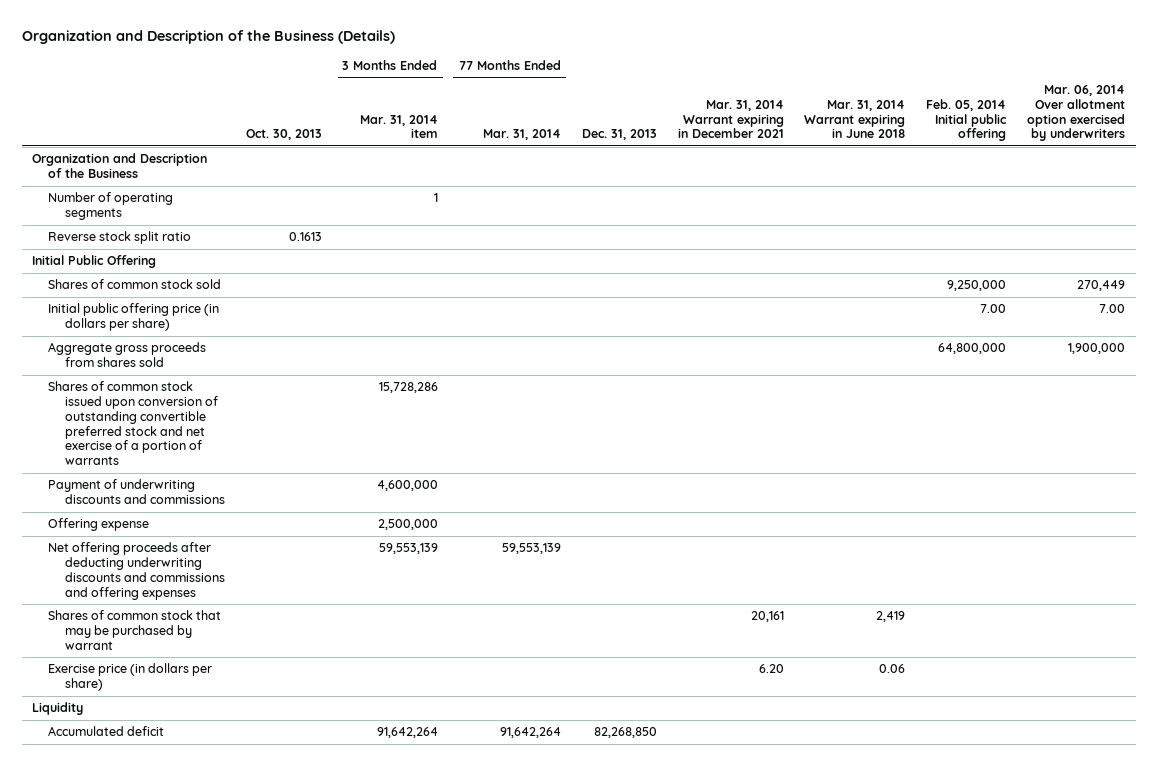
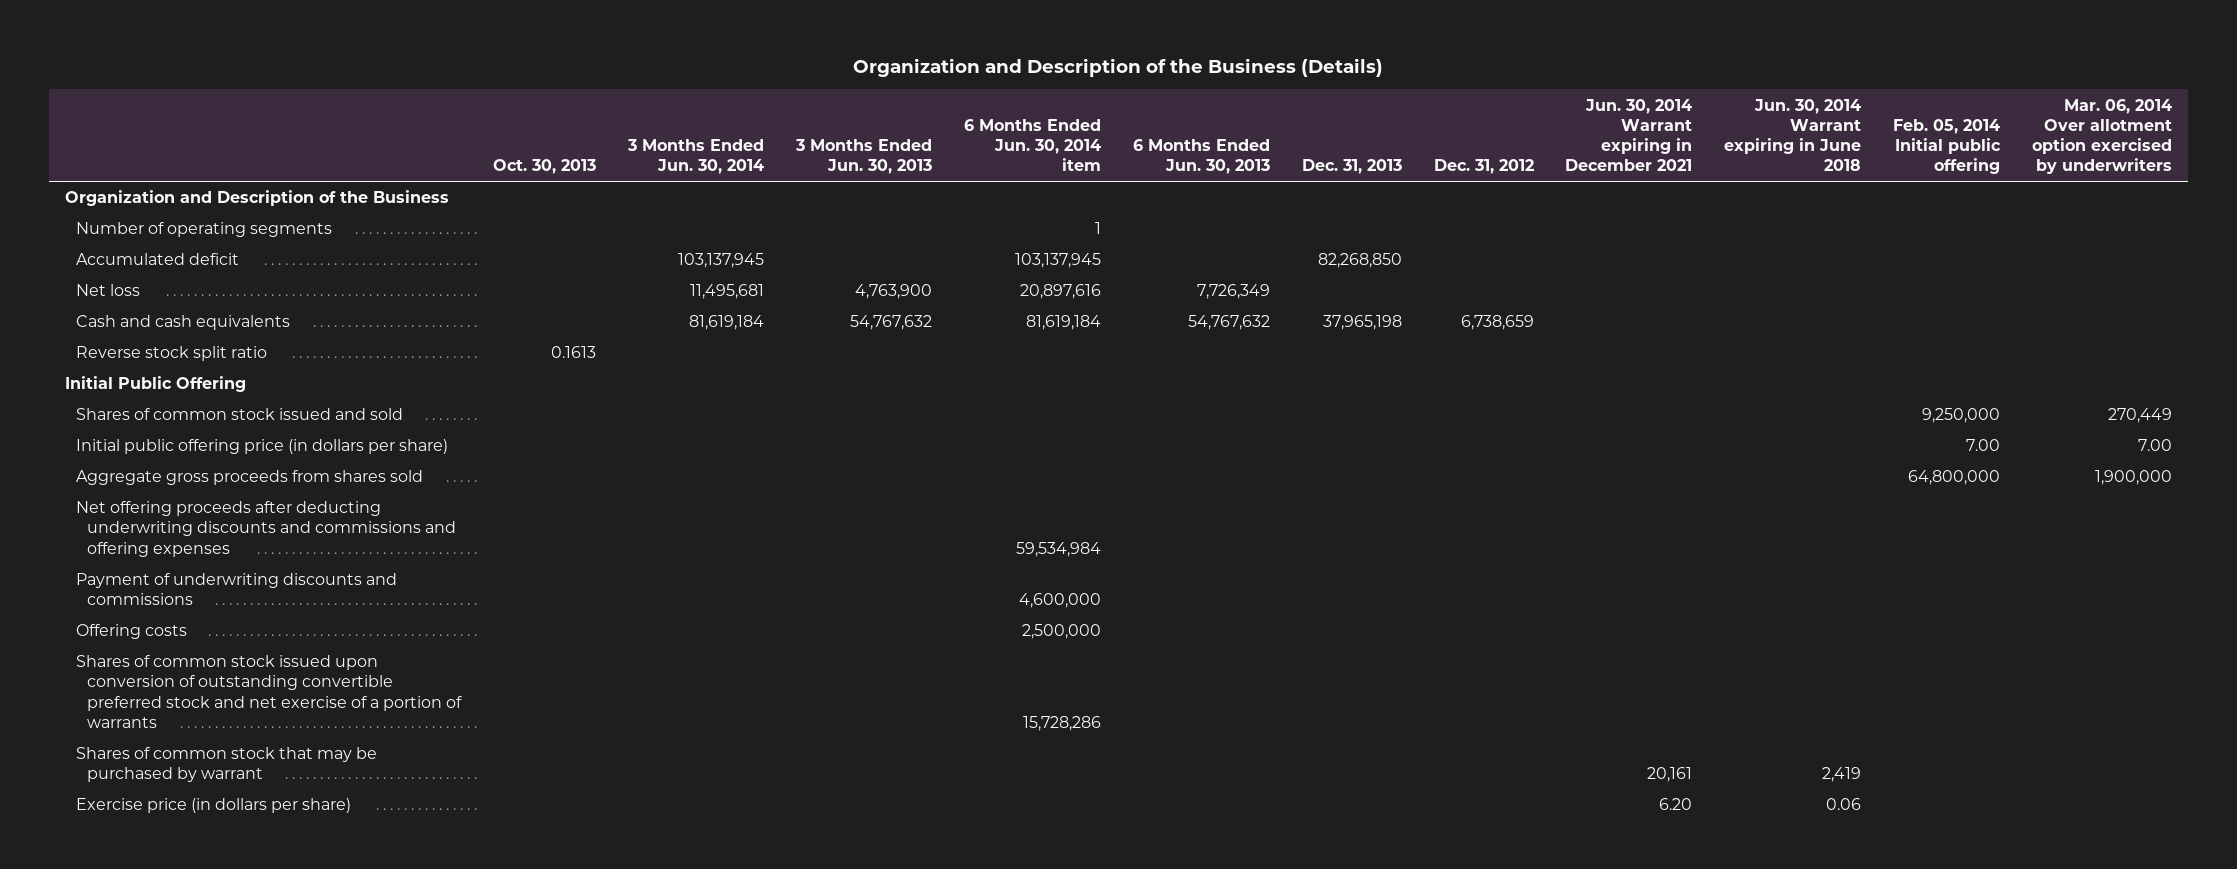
- | Oct. 30, 2013 | 3 Months Ended Mar. 31, 2014 item | 77 Months Ended Mar. 31, 2014 | Dec. 31, 2013 | Mar. 31, 2014 Warrant expiring in December 2021 | Mar. 31, 2014 Warrant expiring in June 2018 | Feb. 05, 2014 Initial public offering | Mar. 06, 2014 Over allotment option exercised by underwriters
+ | Oct. 30, 2013 | 3 Months Ended Jun. 30, 2014 | 3 Months Ended Jun. 30, 2013 | 6 Months Ended Jun. 30, 2014 item | 6 Months Ended Jun. 30, 2013 | Dec. 31, 2013 | Dec. 31, 2012 | Jun. 30, 2014 Warrant expiring in December 2021 | Jun. 30, 2014 Warrant expiring in June 2018 | Feb. 05, 2014 Initial public offering | Mar. 06, 2014 Over allotment option exercised by underwriters
moved up: Accumulated deficit | | 103,137,945 | | 103,137,945 | | 82,268,850 | | | | |
+ Net loss | | 11,495,681 | 4,763,900 | 20,897,616 | 7,726,349 | | | | | |
+ Cash and cash equivalents | | 81,619,184 | 54,767,632 | 81,619,184 | 54,767,632 | 37,965,198 | 6,738,659 | | | |
- Shares of common stock sold | | | | | | | 9,250,000 | 270,449
+ Shares of common stock issued and sold | | | | | | | | | | 9,250,000 | 270,449
- Offering expense | | 2,500,000 | | | | | |
moved down: Payment of underwriting discounts and commissions | | | | 4,600,000 | | | | | | |
+ Offering costs | | | | 2,500,000 | | | | | | |
moved down: Shares of common stock issued upon conversion of outstanding convertible preferred stock and net exercise of a portion of warrants | | | | 15,728,286 | | | | | | |
- Liquidity

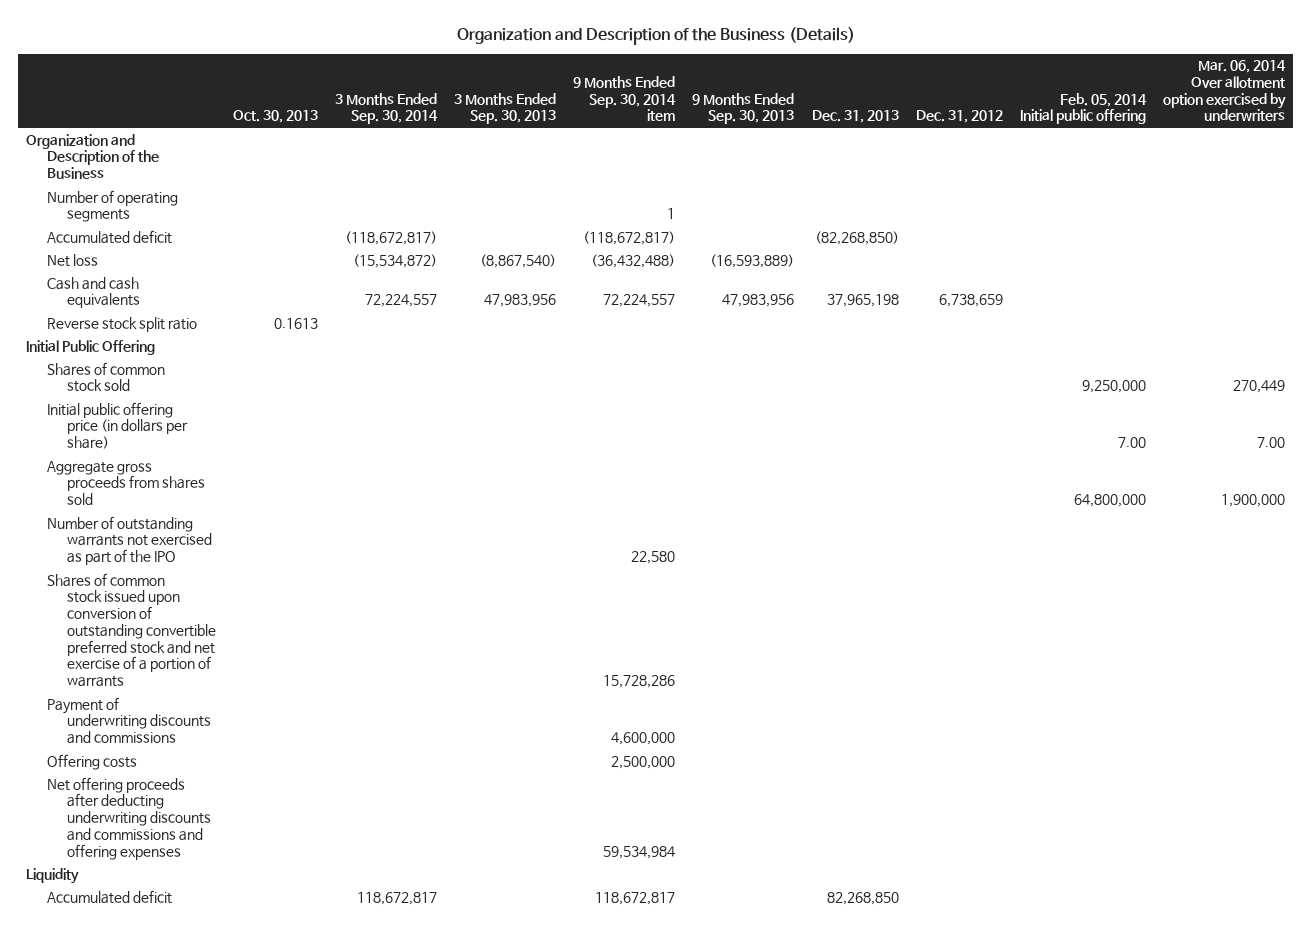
- | Oct. 30, 2013 | 3 Months Ended Jun. 30, 2014 | 3 Months Ended Jun. 30, 2013 | 6 Months Ended Jun. 30, 2014 item | 6 Months Ended Jun. 30, 2013 | Dec. 31, 2013 | Dec. 31, 2012 | Jun. 30, 2014 Warrant expiring in December 2021 | Jun. 30, 2014 Warrant expiring in June 2018 | Feb. 05, 2014 Initial public offering | Mar. 06, 2014 Over allotment option exercised by underwriters
+ | Oct. 30, 2013 | 3 Months Ended Sep. 30, 2014 | 3 Months Ended Sep. 30, 2013 | 9 Months Ended Sep. 30, 2014 item | 9 Months Ended Sep. 30, 2013 | Dec. 31, 2013 | Dec. 31, 2012 | Feb. 05, 2014 Initial public offering | Mar. 06, 2014 Over allotment option exercised by underwriters
+ Accumulated deficit | | (118,672,817) | | (118,672,817) | | (82,268,850) | | |
- Shares of common stock issued and sold | | | | | | | | | | 9,250,000 | 270,449
+ Shares of common stock sold | | | | | | | | 9,250,000 | 270,449
+ Number of outstanding warrants not exercised as part of the IPO | | | | 22,580 | | | | |
moved up: Shares of common stock issued upon conversion of outstanding convertible preferred stock and net exercise of a portion of warrants | | | | 15,728,286 | | | | |
- Shares of common stock that may be purchased by warrant | | | | | | | | 20,161 | 2,419 | |
- Exercise price (in dollars per share) | | | | | | | | 6.20 | 0.06 | |
moved down: Net offering proceeds after deducting underwriting discounts and commissions and offering expenses | | | | 59,534,984 | | | | |
+ Liquidity
moved down: Accumulated deficit | | 118,672,817 | | 118,672,817 | | 82,268,850 | | |

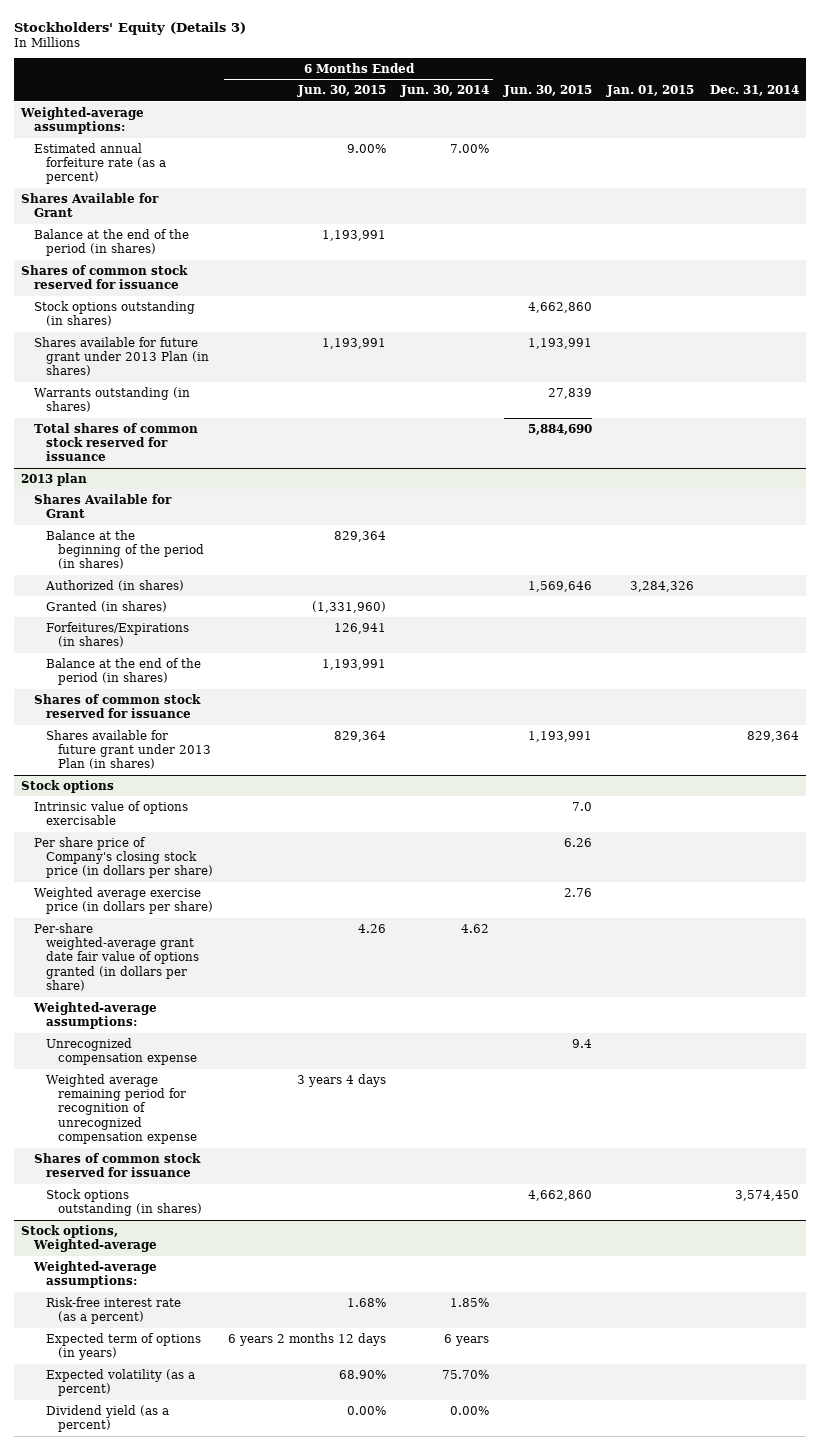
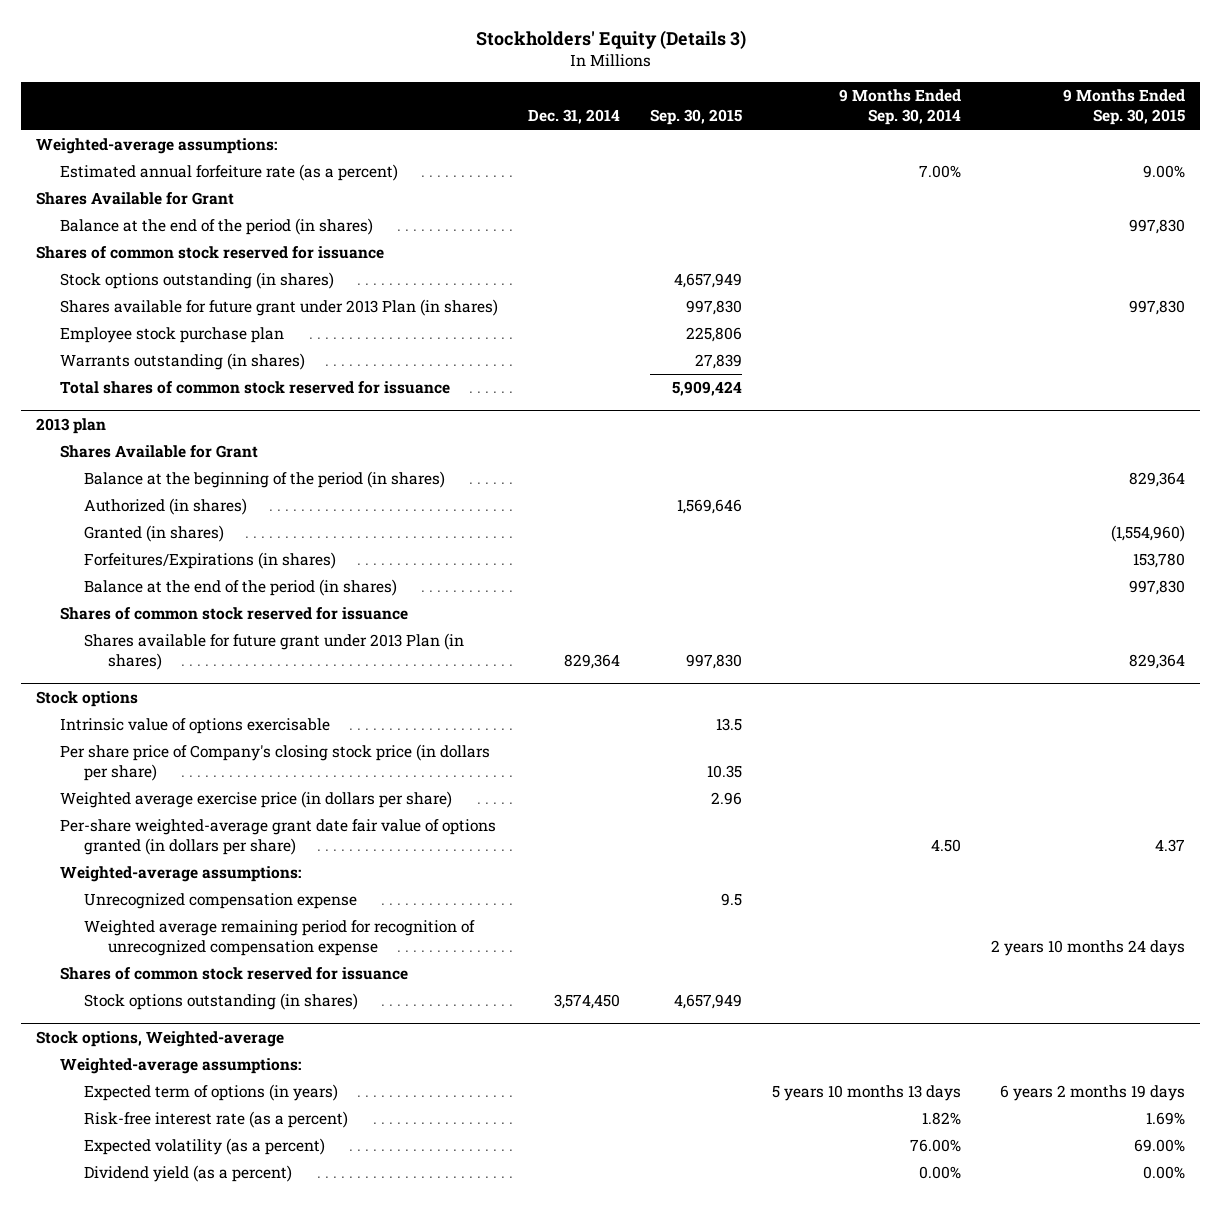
- | 6 Months Ended Jun. 30, 2015 | 6 Months Ended Jun. 30, 2014 | Jun. 30, 2015 | Jan. 01, 2015 | Dec. 31, 2014
+ | Dec. 31, 2014 | Sep. 30, 2015 | 9 Months Ended Sep. 30, 2014 | 9 Months Ended Sep. 30, 2015
+ Employee stock purchase plan | | 225,806 | |
@ Stock options, Weighted-average
moved down: Risk-free interest rate (as a percent) | | | 1.82% | 1.69%

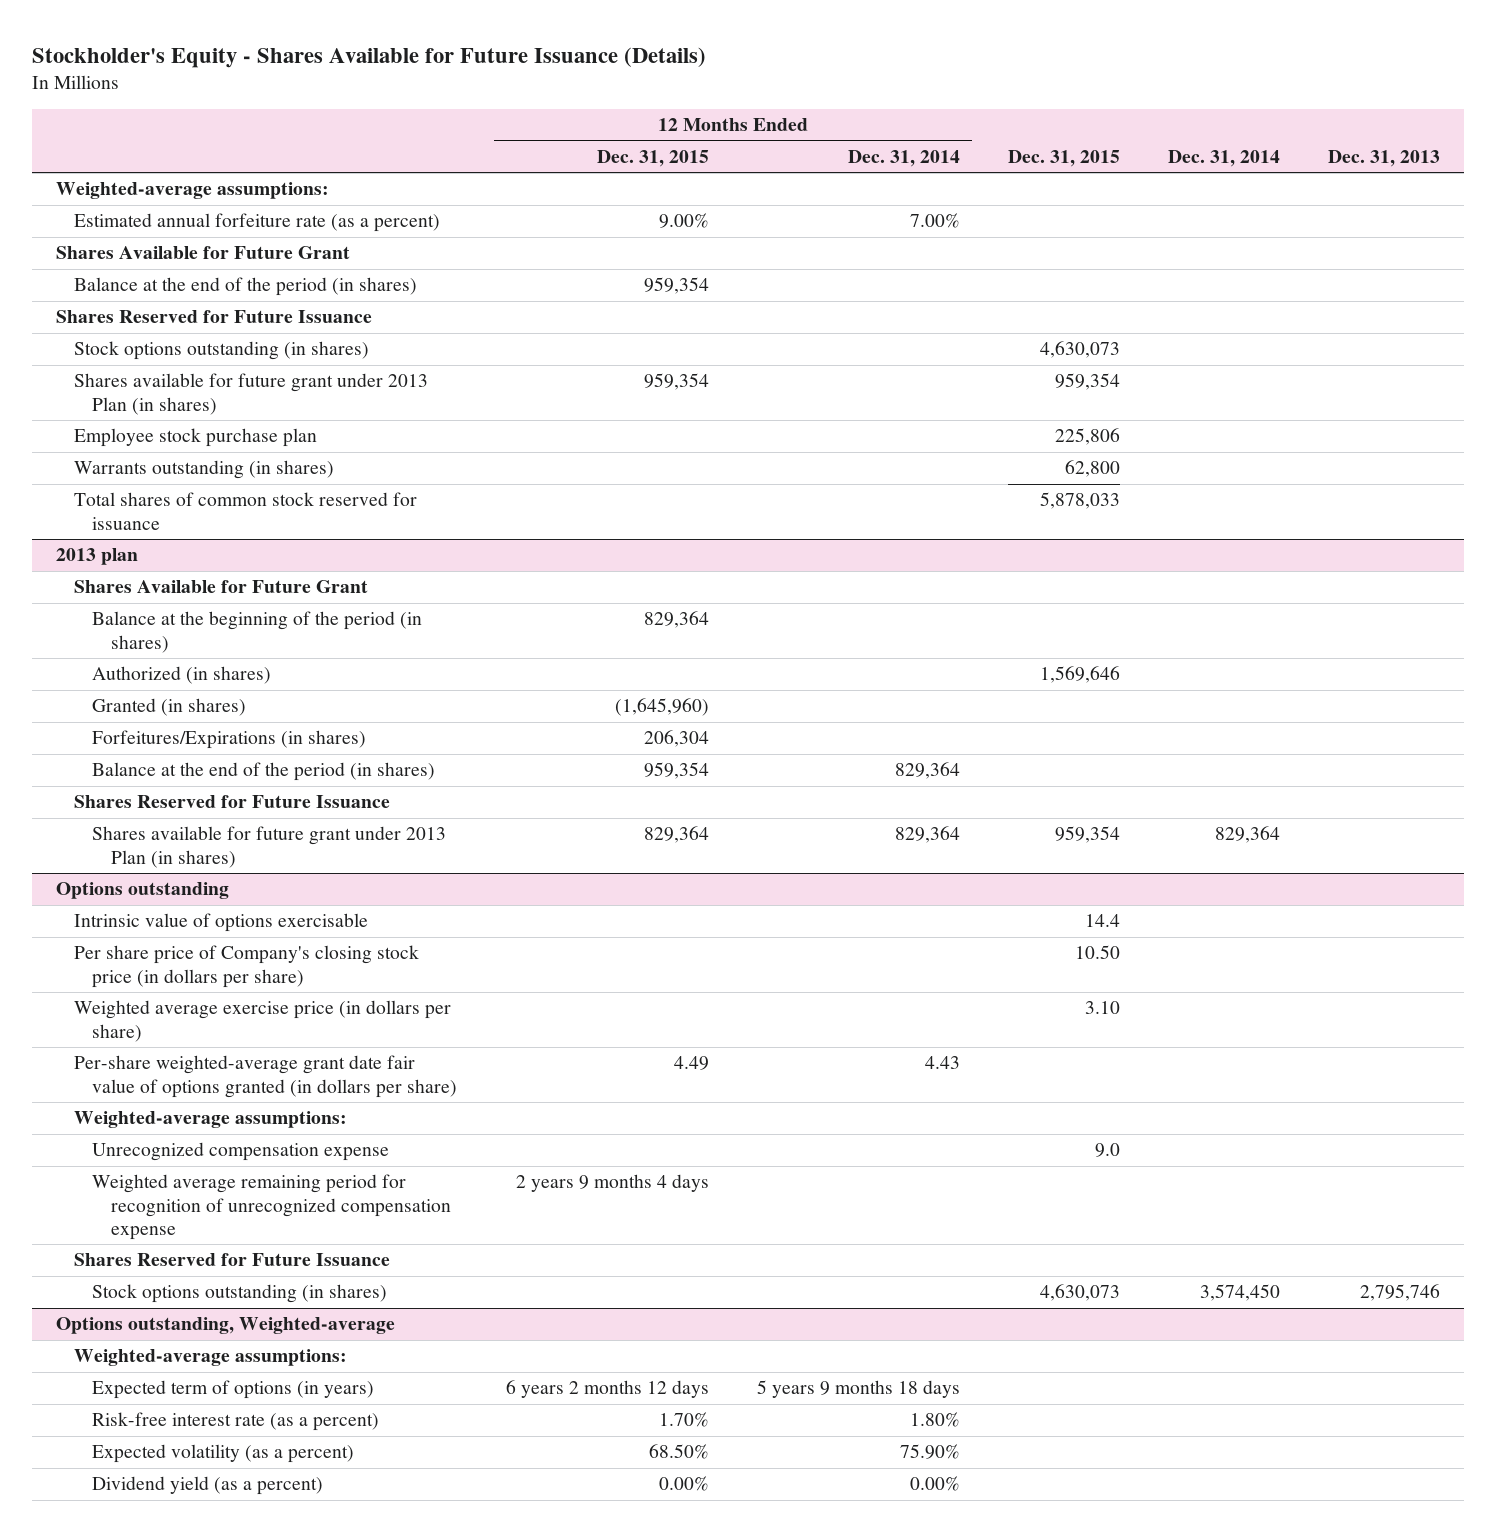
- Stockholders' Equity (Details 3)
+ Stockholder's Equity - Shares Available for Future Issuance (Details)
- | Dec. 31, 2014 | Sep. 30, 2015 | 9 Months Ended Sep. 30, 2014 | 9 Months Ended Sep. 30, 2015
+ | 12 Months Ended Dec. 31, 2015 | 12 Months Ended Dec. 31, 2014 | Dec. 31, 2015 | Dec. 31, 2014 | Dec. 31, 2013
- Shares Available for Grant
+ Shares Available for Future Grant
- Shares of common stock reserved for issuance
+ Shares Reserved for Future Issuance
@ 2013 plan
- Shares Available for Grant
+ Shares Available for Future Grant
- Shares of common stock reserved for issuance
+ Shares Reserved for Future Issuance
- Stock options
+ Options outstanding
- Shares of common stock reserved for issuance
+ Shares Reserved for Future Issuance
- Stock options, Weighted-average
+ Options outstanding, Weighted-average

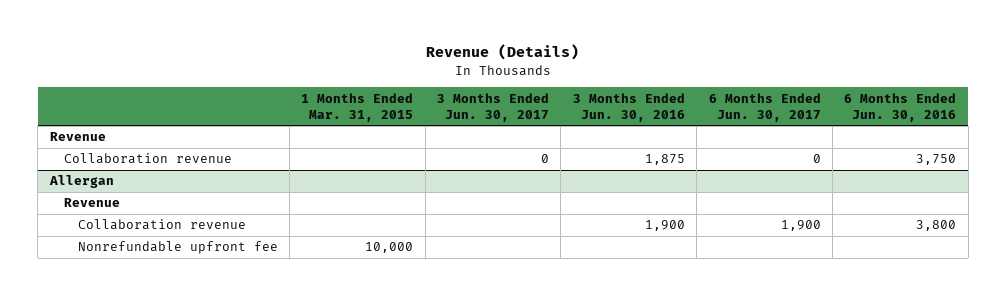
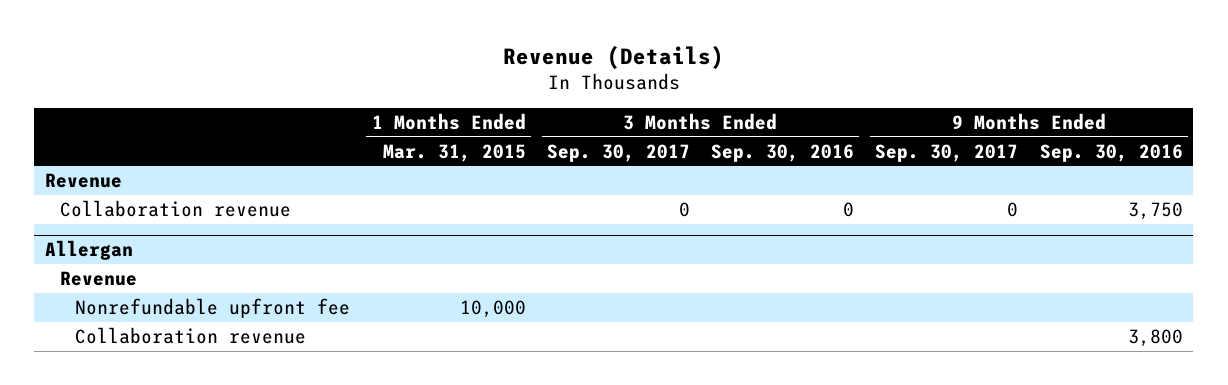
- | 1 Months Ended Mar. 31, 2015 | 3 Months Ended Jun. 30, 2017 | 3 Months Ended Jun. 30, 2016 | 6 Months Ended Jun. 30, 2017 | 6 Months Ended Jun. 30, 2016
+ | 1 Months Ended Mar. 31, 2015 | 3 Months Ended Sep. 30, 2017 | 3 Months Ended Sep. 30, 2016 | 9 Months Ended Sep. 30, 2017 | 9 Months Ended Sep. 30, 2016
@ Allergan
moved down: Collaboration revenue | | | | | 3,800

